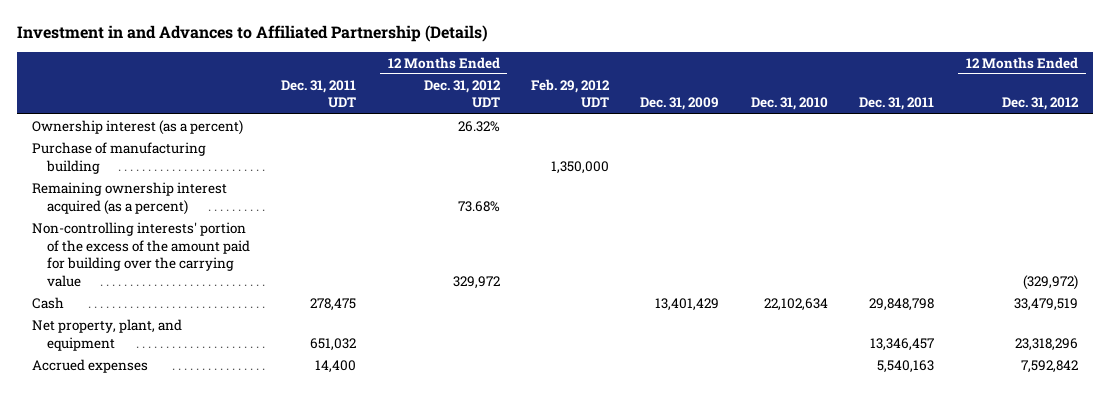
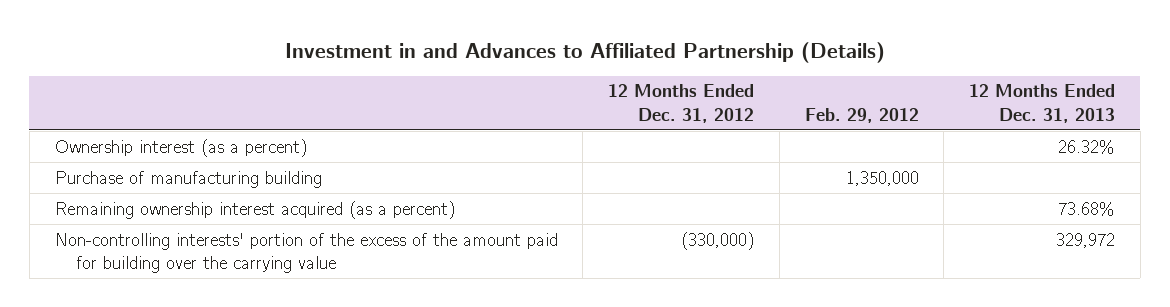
- | Dec. 31, 2011 UDT | 12 Months Ended Dec. 31, 2012 UDT | Feb. 29, 2012 UDT | Dec. 31, 2009 | Dec. 31, 2010 | Dec. 31, 2011 | 12 Months Ended Dec. 31, 2012
+ | 12 Months Ended Dec. 31, 2012 | Feb. 29, 2012 | 12 Months Ended Dec. 31, 2013
- Non-controlling interests' portion of the excess of the amount paid for building over the carrying value | | 329,972 | | | | | (329,972)
- Cash | 278,475 | | | 13,401,429 | 22,102,634 | 29,848,798 | 33,479,519
- Net property, plant, and equipment | 651,032 | | | | | 13,346,457 | 23,318,296
- Accrued expenses | 14,400 | | | | | 5,540,163 | 7,592,842
+ Non-controlling interests' portion of the excess of the amount paid for building over the carrying value | (330,000) | | 329,972

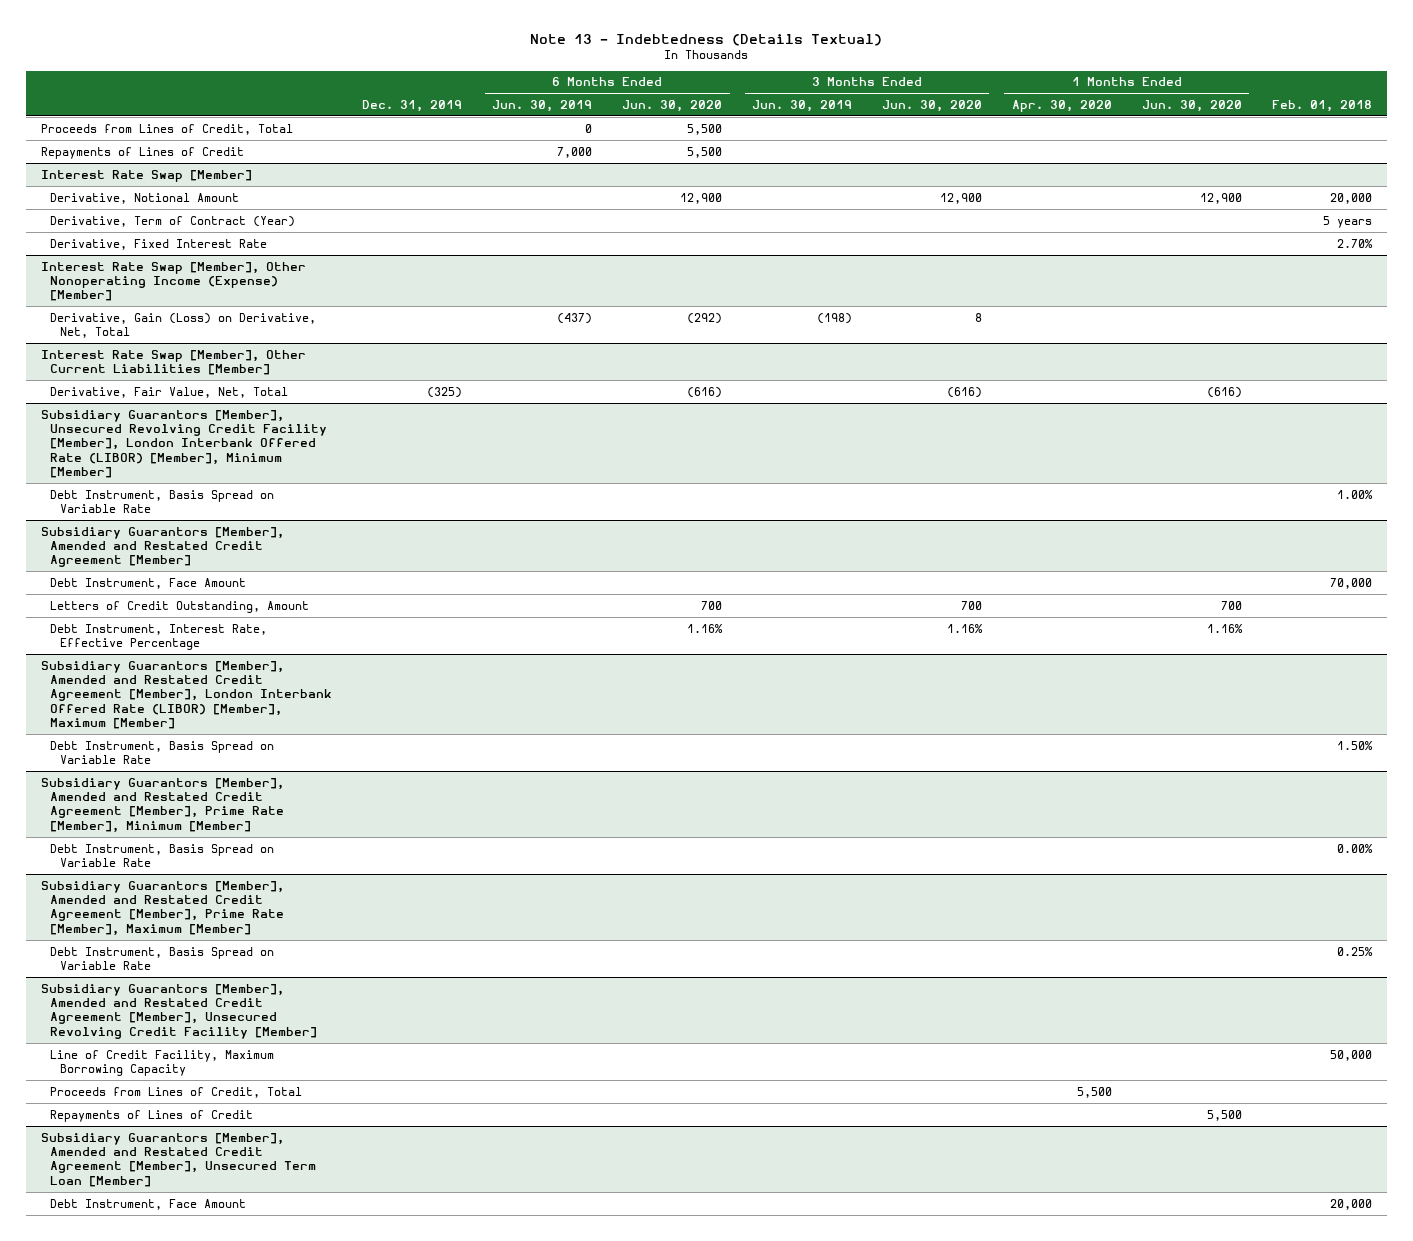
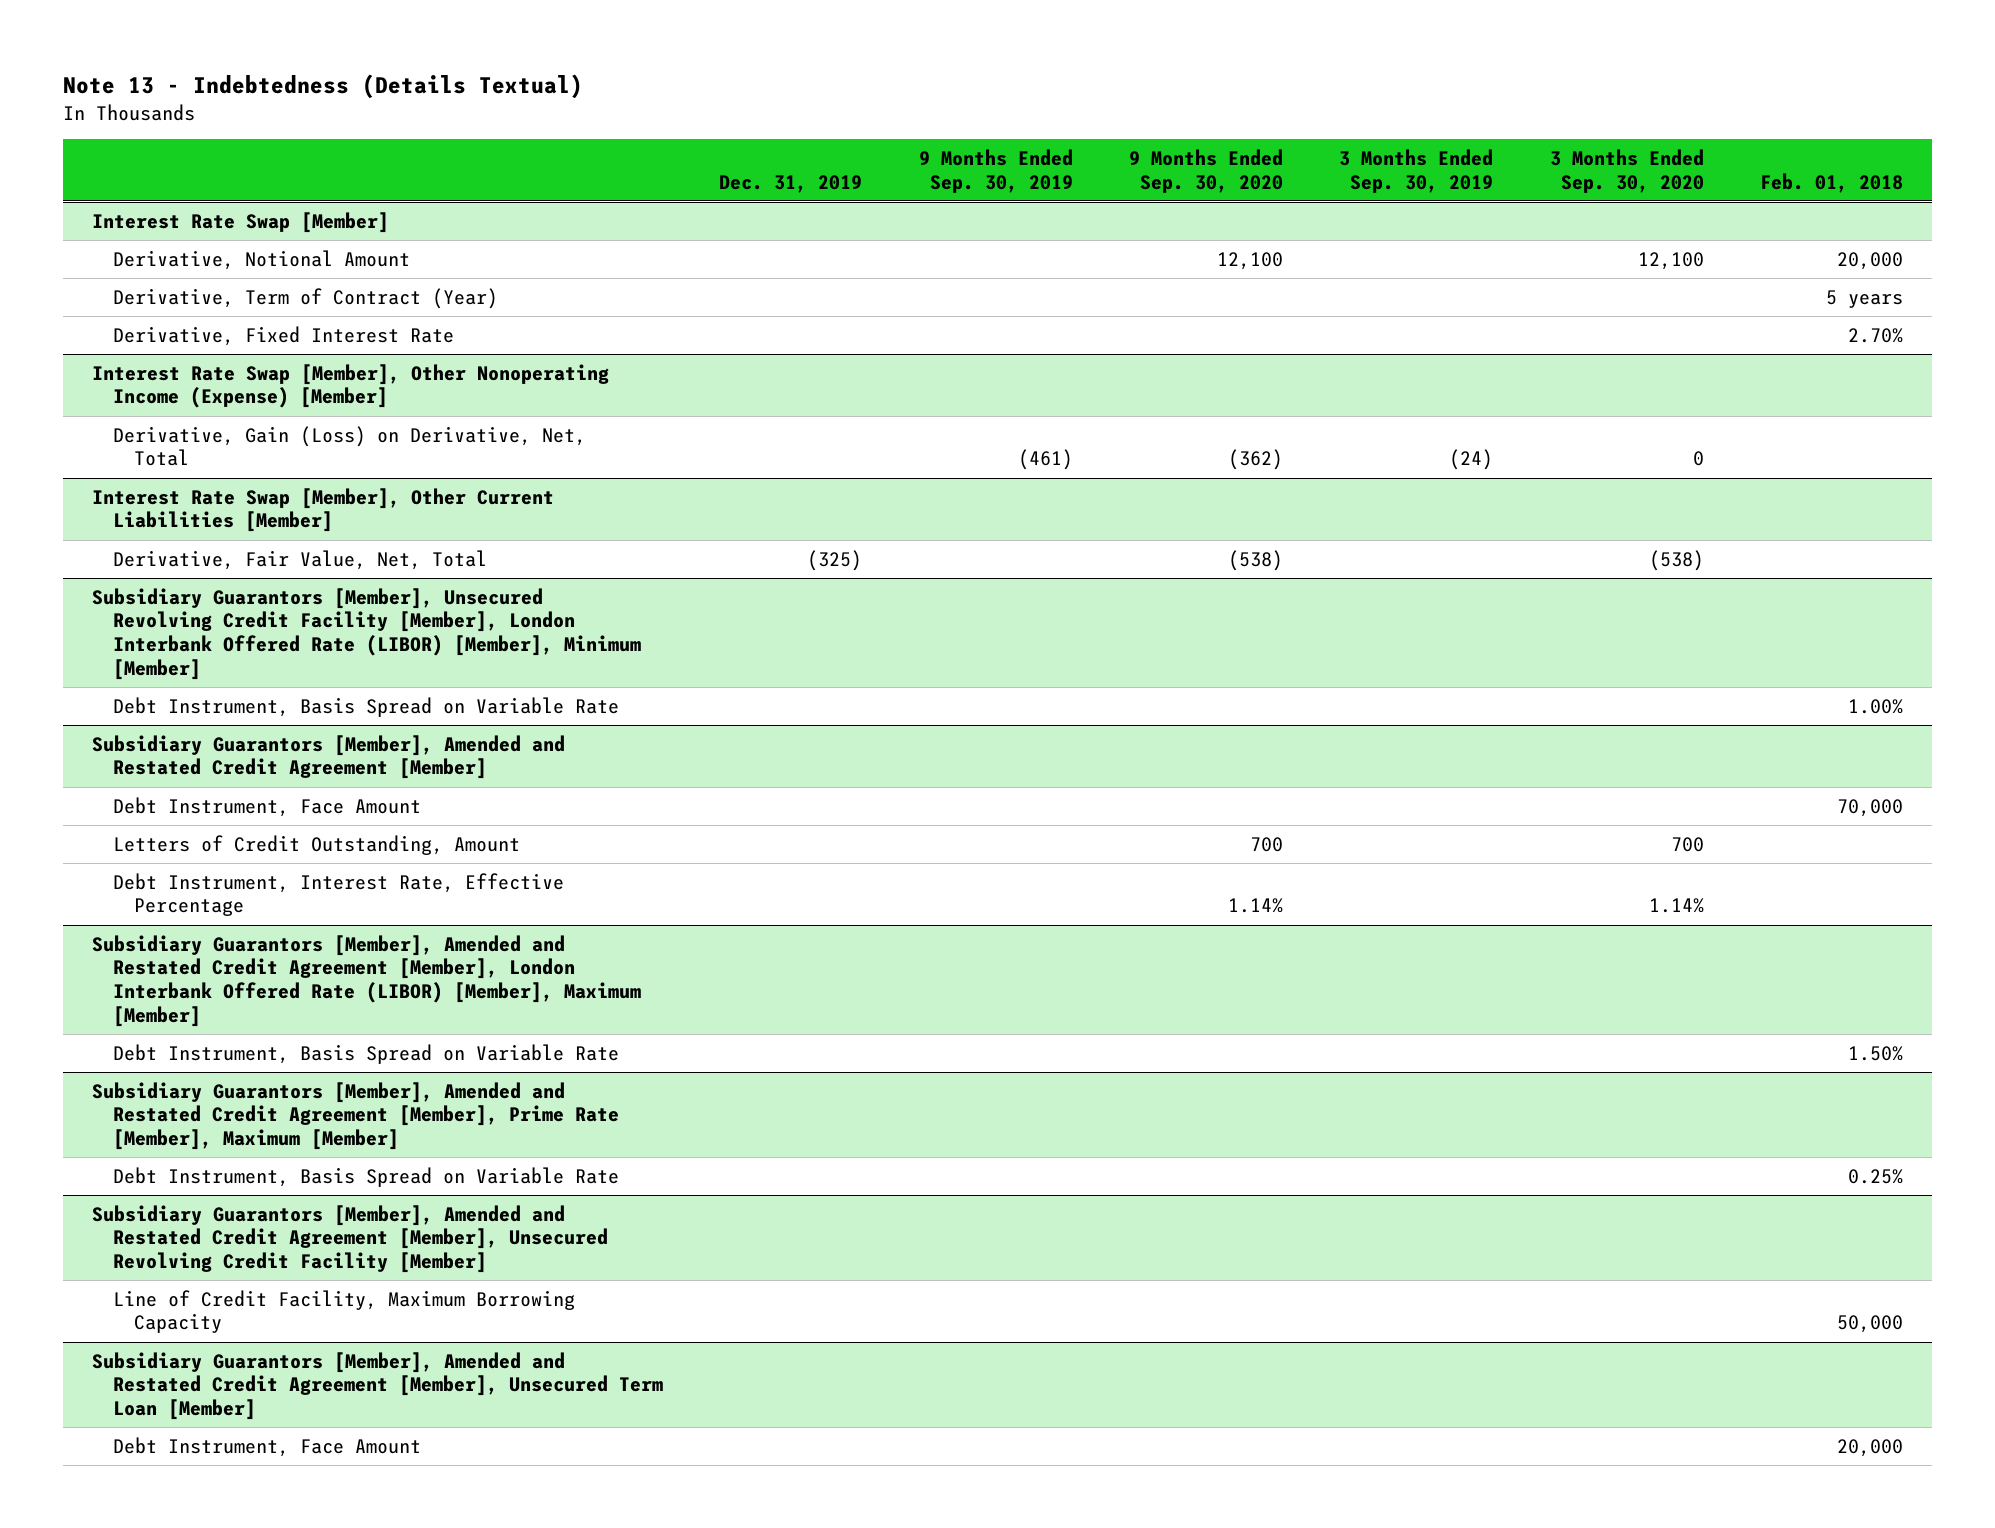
- | Dec. 31, 2019 | 6 Months Ended Jun. 30, 2019 | 6 Months Ended Jun. 30, 2020 | 3 Months Ended Jun. 30, 2019 | 3 Months Ended Jun. 30, 2020 | 1 Months Ended Apr. 30, 2020 | 1 Months Ended Jun. 30, 2020 | Feb. 01, 2018
+ | Dec. 31, 2019 | 9 Months Ended Sep. 30, 2019 | 9 Months Ended Sep. 30, 2020 | 3 Months Ended Sep. 30, 2019 | 3 Months Ended Sep. 30, 2020 | Feb. 01, 2018
- Proceeds from Lines of Credit, Total | | 0 | 5,500 | | | | |
- Repayments of Lines of Credit | | 7,000 | 5,500 | | | | |
- Subsidiary Guarantors [Member], Amended and Restated Credit Agreement [Member], Prime Rate [Member], Minimum [Member]
- Debt Instrument, Basis Spread on Variable Rate | | | | | | | | 0.00%
@ Subsidiary Guarantors [Member], Amended and Restated Credit Agreement [Member], Unsecured Revolving Credit Facility [Member]
- Proceeds from Lines of Credit, Total | | | | | | 5,500 | |
- Repayments of Lines of Credit | | | | | | | 5,500 |

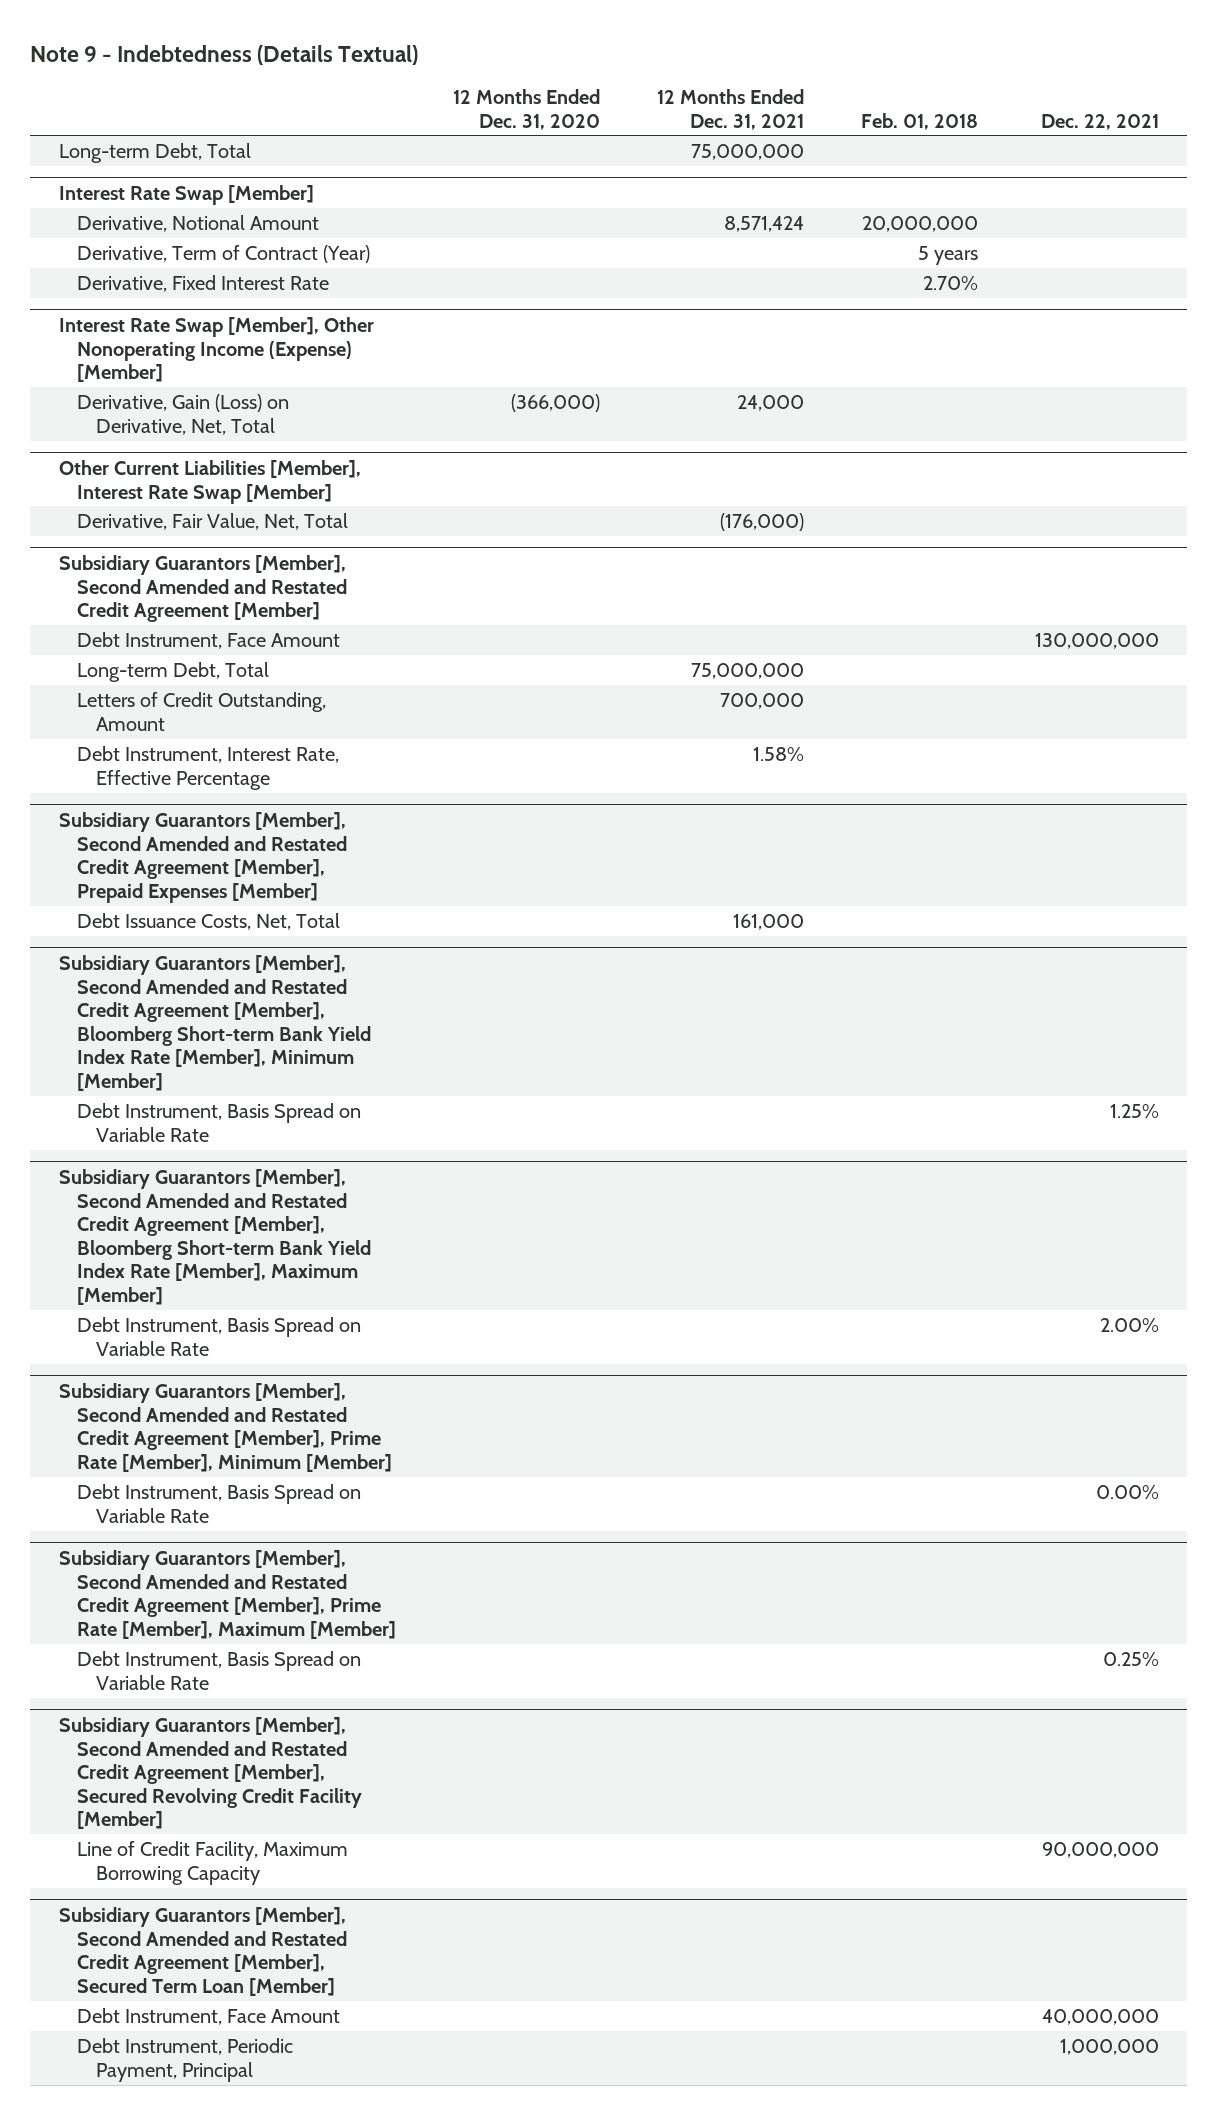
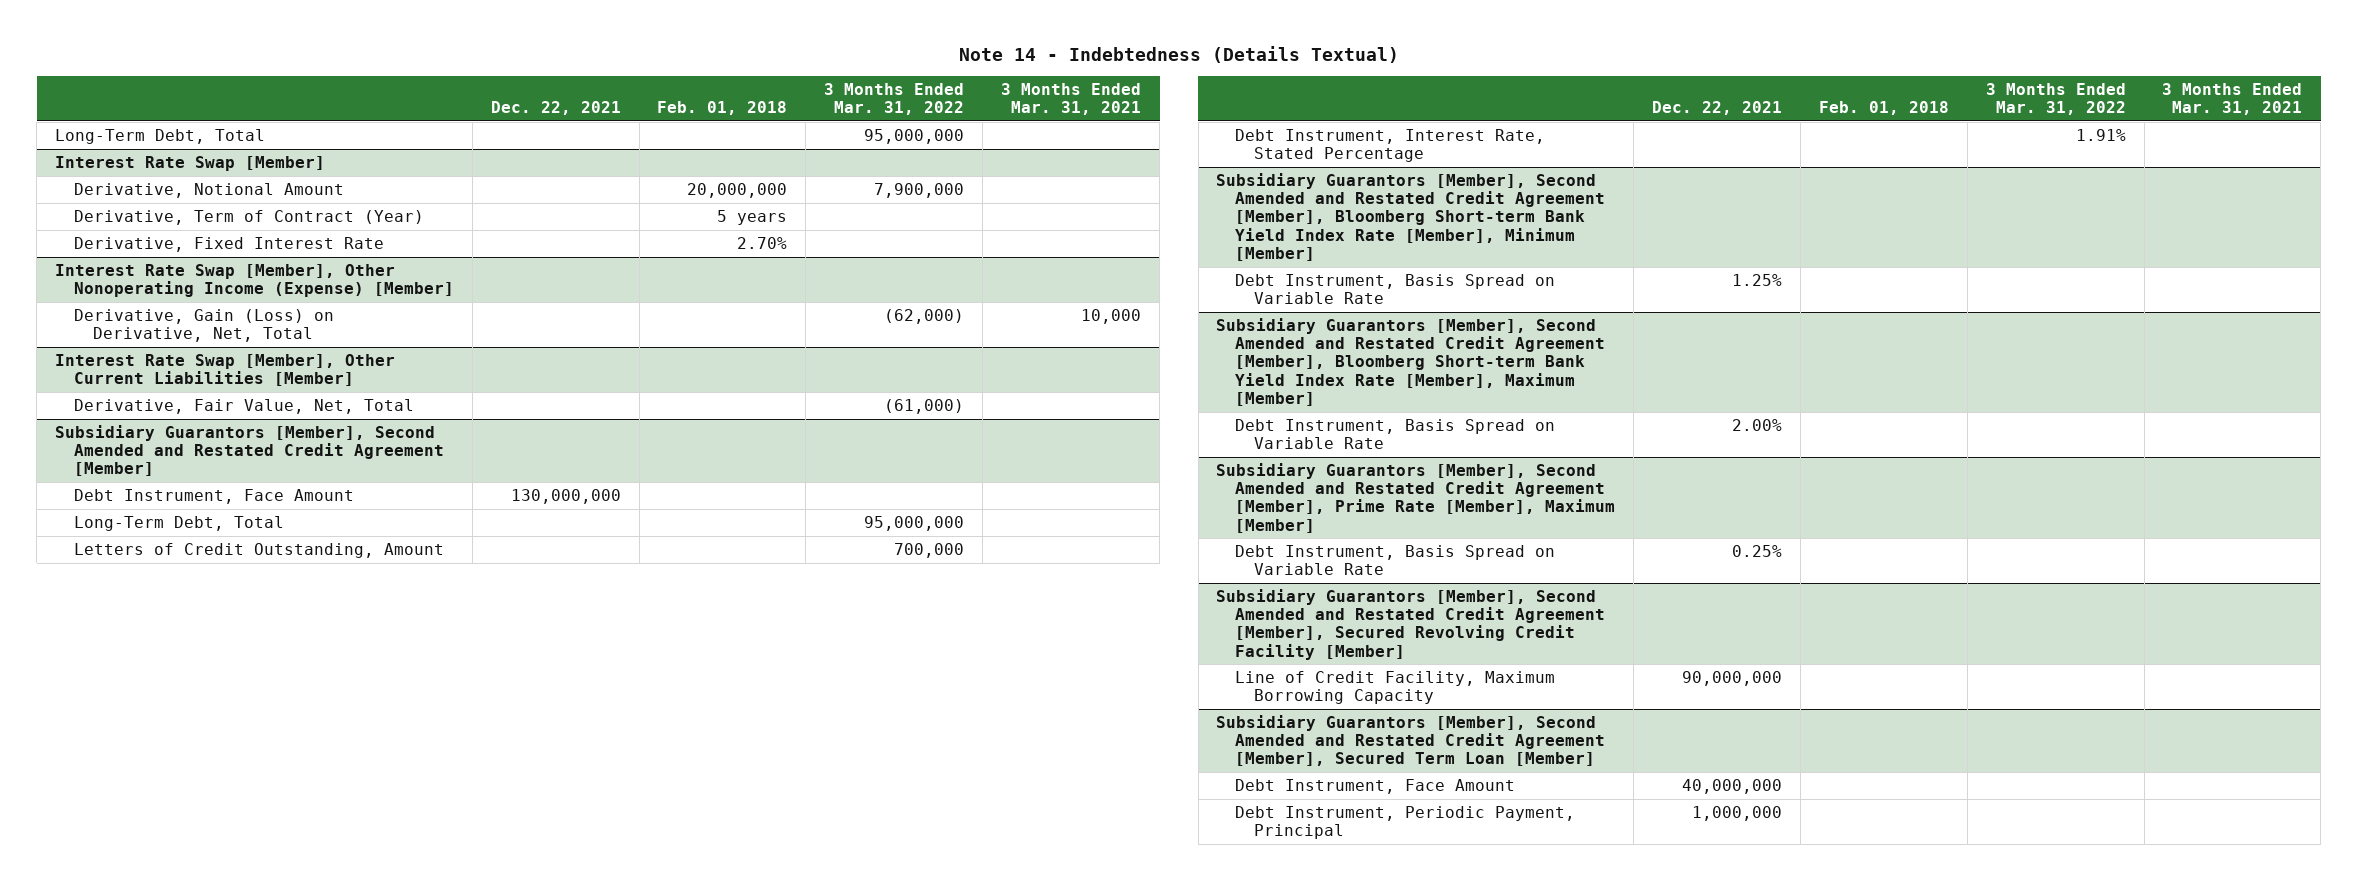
- Note 9 - Indebtedness (Details Textual)
+ Note 14 - Indebtedness (Details Textual)
- | 12 Months Ended Dec. 31, 2020 | 12 Months Ended Dec. 31, 2021 | Feb. 01, 2018 | Dec. 22, 2021
+ | Dec. 22, 2021 | Feb. 01, 2018 | 3 Months Ended Mar. 31, 2022 | 3 Months Ended Mar. 31, 2021
- Long-term Debt, Total | | 75,000,000 | |
+ Long-Term Debt, Total | | | 95,000,000 |
- Other Current Liabilities [Member], Interest Rate Swap [Member]
+ Interest Rate Swap [Member], Other Current Liabilities [Member]
@ Subsidiary Guarantors [Member], Second Amended and Restated Credit Agreement [Member]
- Long-term Debt, Total | | 75,000,000 | |
+ Long-Term Debt, Total | | | 95,000,000 |
- Debt Instrument, Interest Rate, Effective Percentage | | 1.58% | |
- Subsidiary Guarantors [Member], Second Amended and Restated Credit Agreement [Member], Prepaid Expenses [Member]
- Debt Issuance Costs, Net, Total | | 161,000 | |
@ Subsidiary Guarantors [Member], Second Amended and Restated Credit Agreement [Member]
+ Debt Instrument, Interest Rate, Stated Percentage | | | 1.91% |
- Subsidiary Guarantors [Member], Second Amended and Restated Credit Agreement [Member], Prime Rate [Member], Minimum [Member]
- Debt Instrument, Basis Spread on Variable Rate | | | | 0.00%

